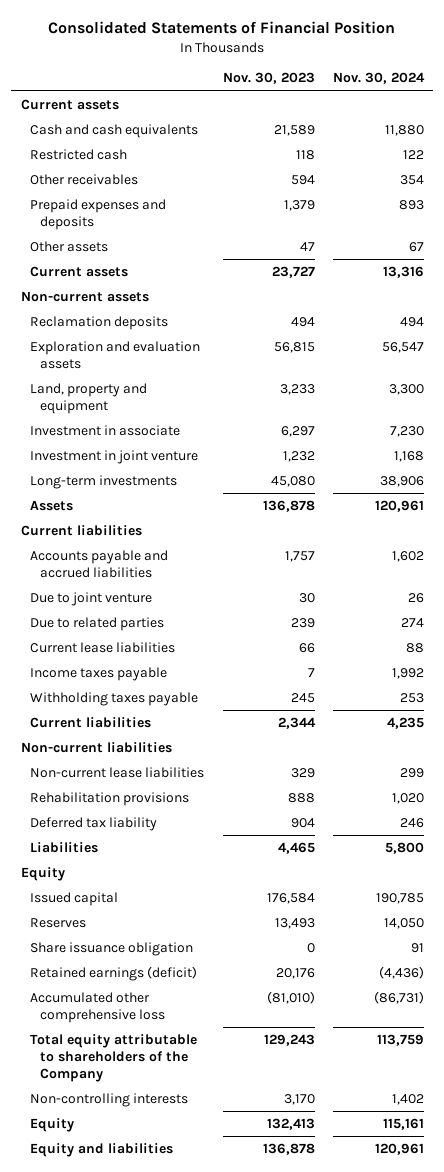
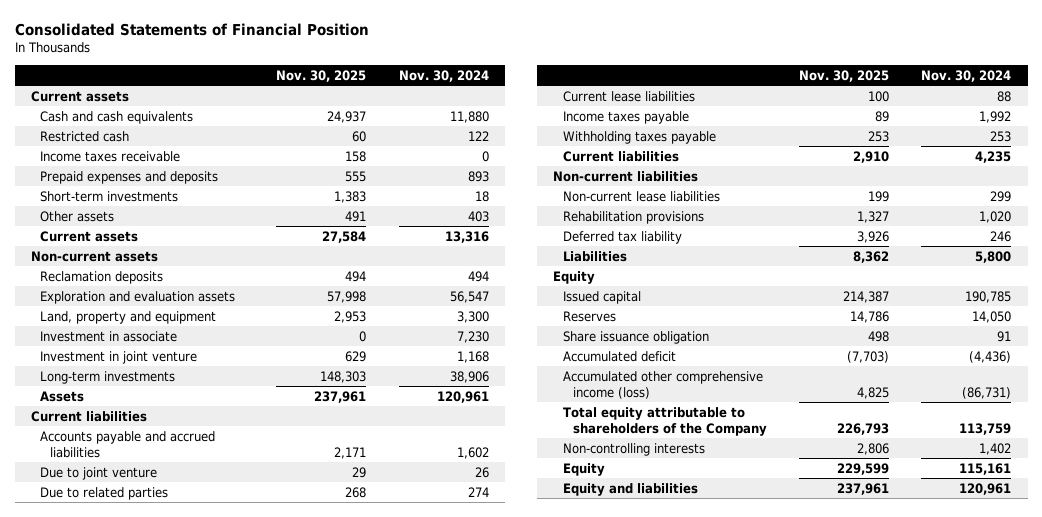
- | Nov. 30, 2023 | Nov. 30, 2024
+ | Nov. 30, 2025 | Nov. 30, 2024
- Other receivables | 594 | 354
+ Income taxes receivable | 158 | 0
- Other assets | 47 | 67
+ Short-term investments | 1,383 | 18
+ Other assets | 491 | 403
- Retained earnings (deficit) | 20,176 | (4,436)
- Accumulated other comprehensive loss | (81,010) | (86,731)
+ Accumulated deficit | (7,703) | (4,436)
+ Accumulated other comprehensive income (loss) | 4,825 | (86,731)

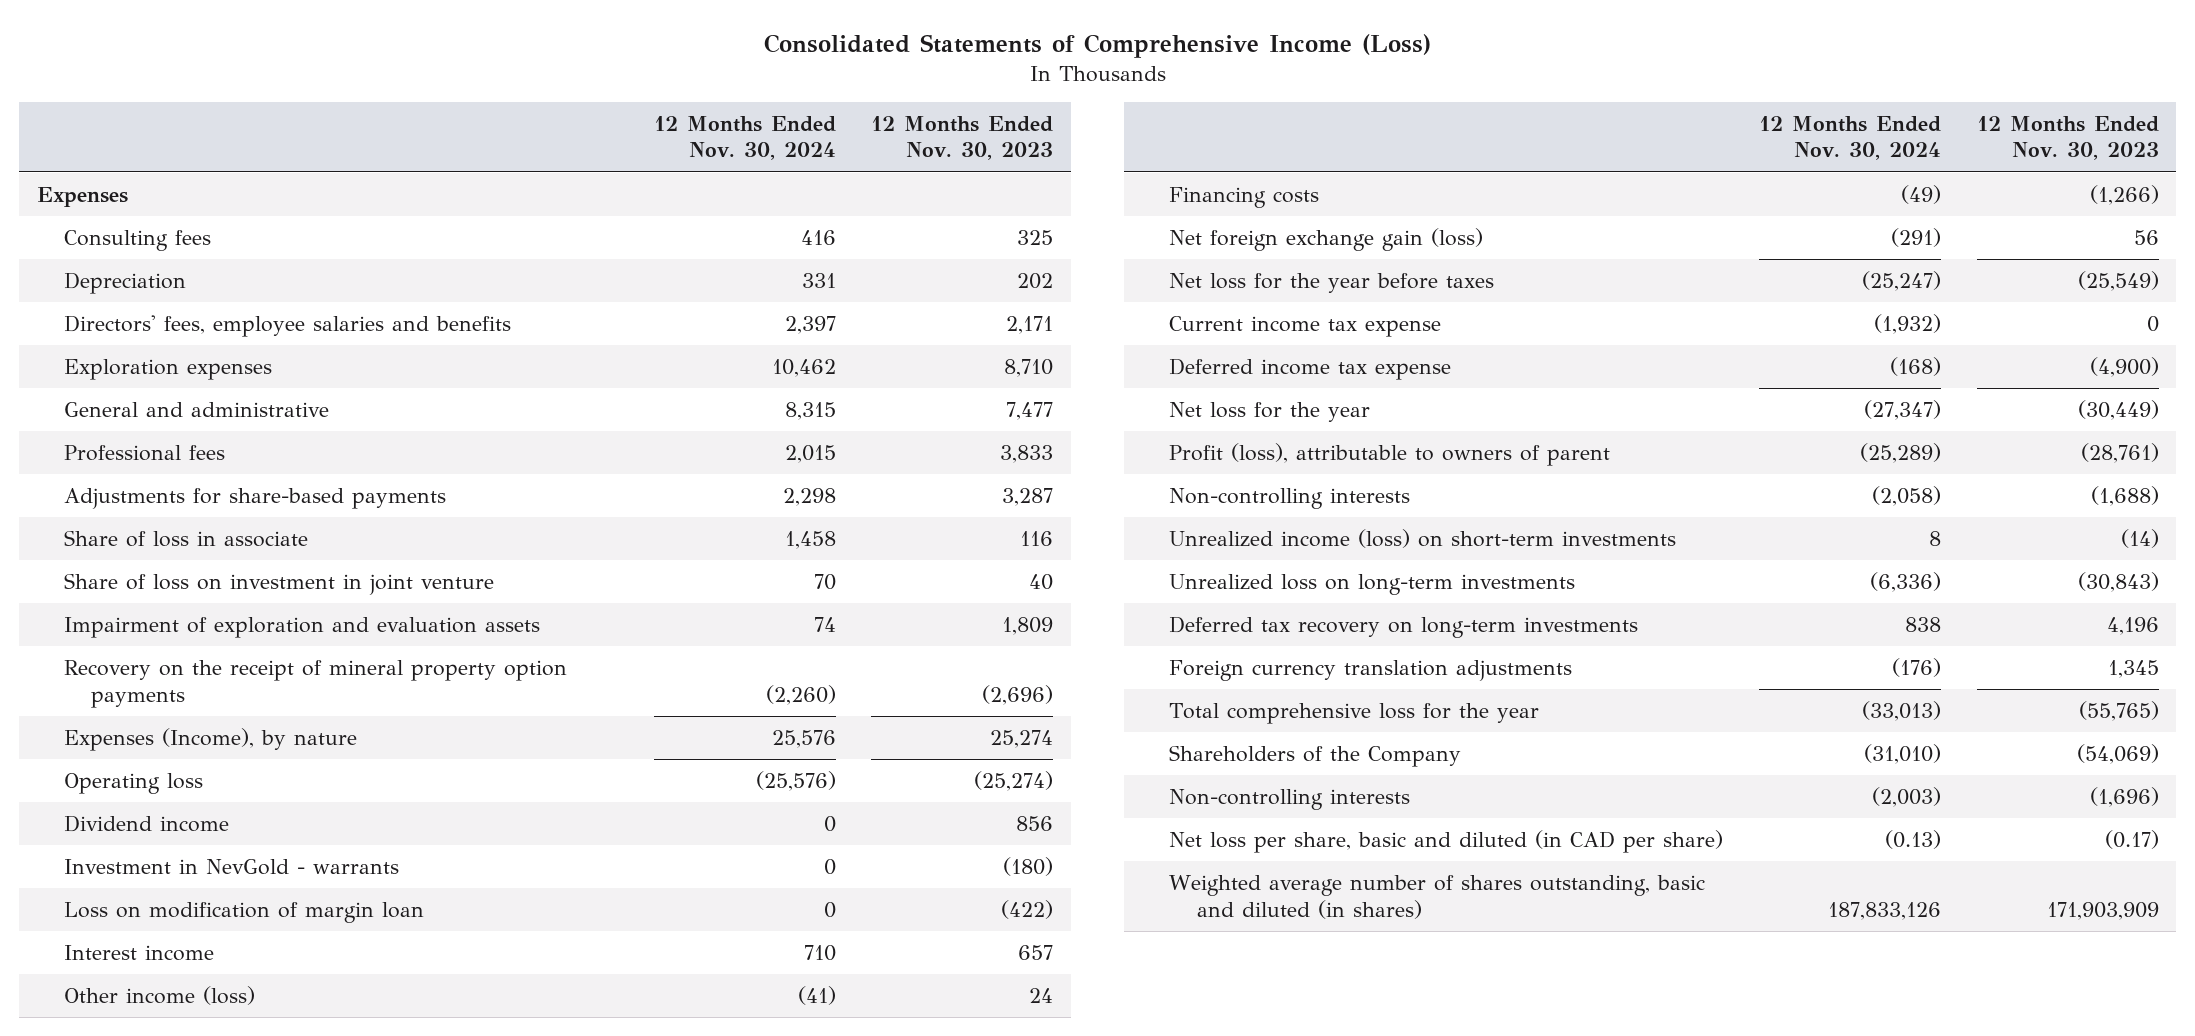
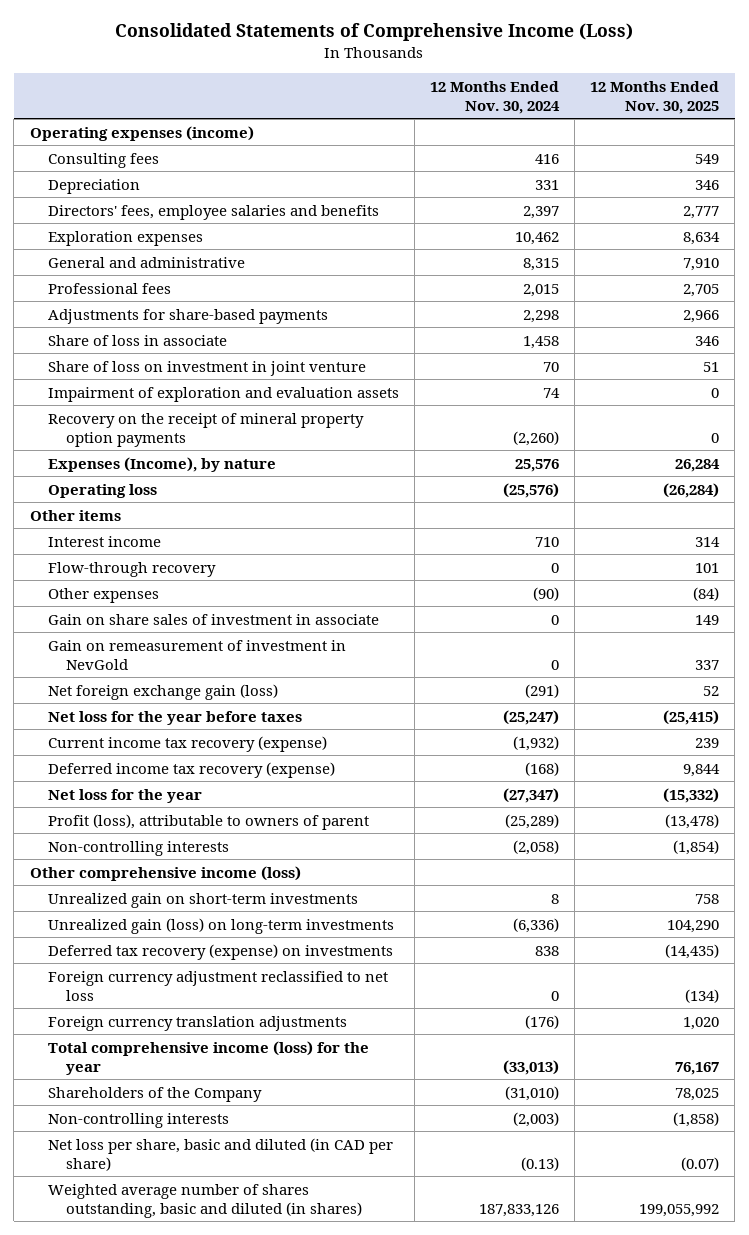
- | 12 Months Ended Nov. 30, 2024 | 12 Months Ended Nov. 30, 2023
+ | 12 Months Ended Nov. 30, 2024 | 12 Months Ended Nov. 30, 2025
- Expenses
+ Operating expenses (income)
- Dividend income | 0 | 856
- Investment in NevGold - warrants | 0 | (180)
- Loss on modification of margin loan | 0 | (422)
+ Other items
- Other income (loss) | (41) | 24
- Financing costs | (49) | (1,266)
+ Flow-through recovery | 0 | 101
+ Other expenses | (90) | (84)
+ Gain on share sales of investment in associate | 0 | 149
+ Gain on remeasurement of investment in NevGold | 0 | 337
- Current income tax expense | (1,932) | 0
- Deferred income tax expense | (168) | (4,900)
+ Current income tax recovery (expense) | (1,932) | 239
+ Deferred income tax recovery (expense) | (168) | 9,844
- Unrealized income (loss) on short-term investments | 8 | (14)
- Unrealized loss on long-term investments | (6,336) | (30,843)
- Deferred tax recovery on long-term investments | 838 | 4,196
+ Other comprehensive income (loss)
+ Unrealized gain on short-term investments | 8 | 758
+ Unrealized gain (loss) on long-term investments | (6,336) | 104,290
+ Deferred tax recovery (expense) on investments | 838 | (14,435)
+ Foreign currency adjustment reclassified to net loss | 0 | (134)
- Total comprehensive loss for the year | (33,013) | (55,765)
+ Total comprehensive income (loss) for the year | (33,013) | 76,167

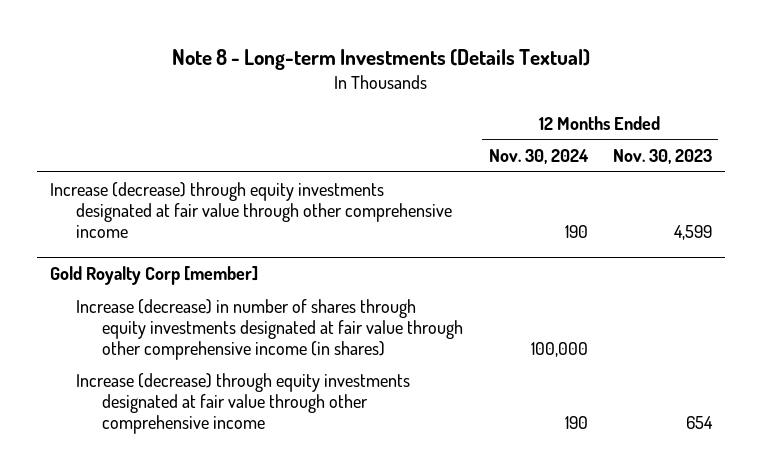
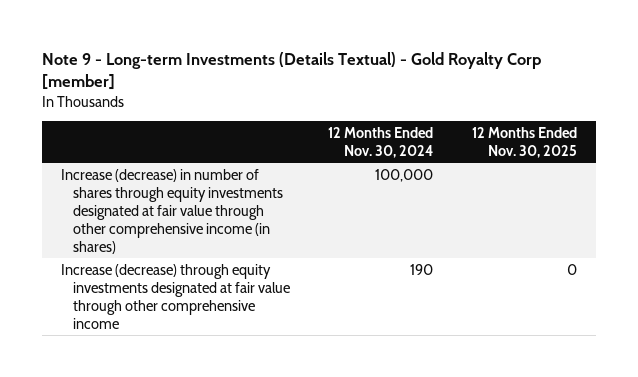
- Note 8 - Long-term Investments (Details Textual)
+ Note 9 - Long-term Investments (Details Textual) - Gold Royalty Corp [member]
- | 12 Months Ended Nov. 30, 2024 | 12 Months Ended Nov. 30, 2023
+ | 12 Months Ended Nov. 30, 2024 | 12 Months Ended Nov. 30, 2025
- Increase (decrease) through equity investments designated at fair value through other comprehensive income | 190 | 4,599
- Gold Royalty Corp [member]

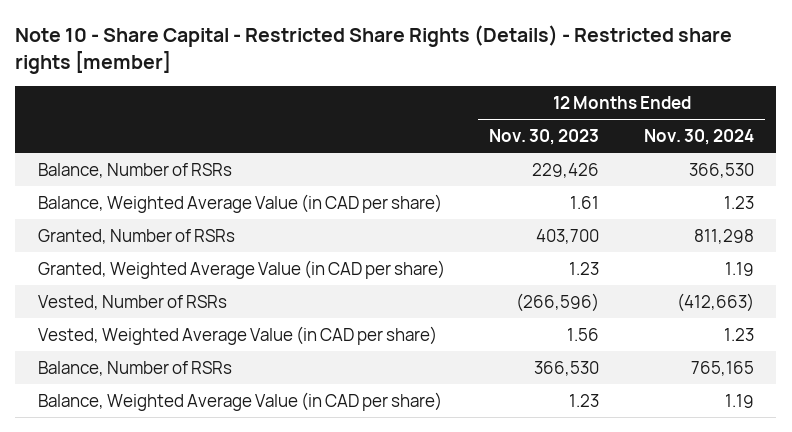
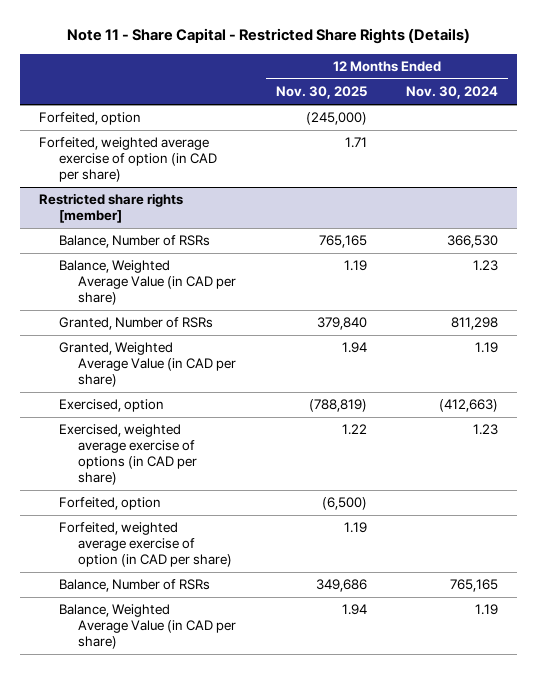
- Note 10 - Share Capital - Restricted Share Rights (Details) - Restricted share rights [member]
+ Note 11 - Share Capital - Restricted Share Rights (Details)
- | 12 Months Ended Nov. 30, 2023 | 12 Months Ended Nov. 30, 2024
+ | 12 Months Ended Nov. 30, 2025 | 12 Months Ended Nov. 30, 2024
+ Forfeited, option | (245,000) |
+ Forfeited, weighted average exercise of option (in CAD per share) | 1.71 |
+ Restricted share rights [member]
- Vested, Number of RSRs | (266,596) | (412,663)
- Vested, Weighted Average Value (in CAD per share) | 1.56 | 1.23
+ Exercised, option | (788,819) | (412,663)
+ Exercised, weighted average exercise of options (in CAD per share) | 1.22 | 1.23
+ Forfeited, option | (6,500) |
+ Forfeited, weighted average exercise of option (in CAD per share) | 1.19 |

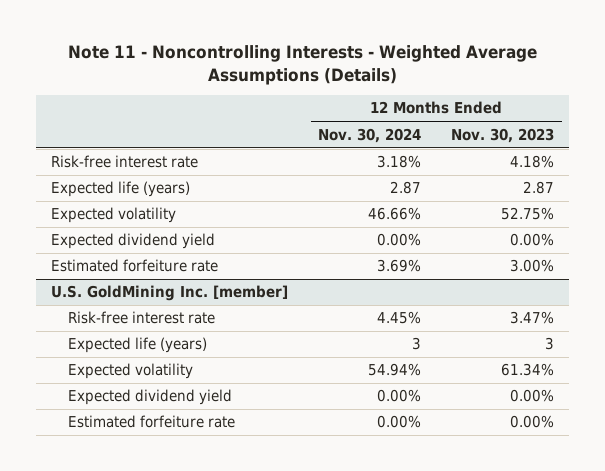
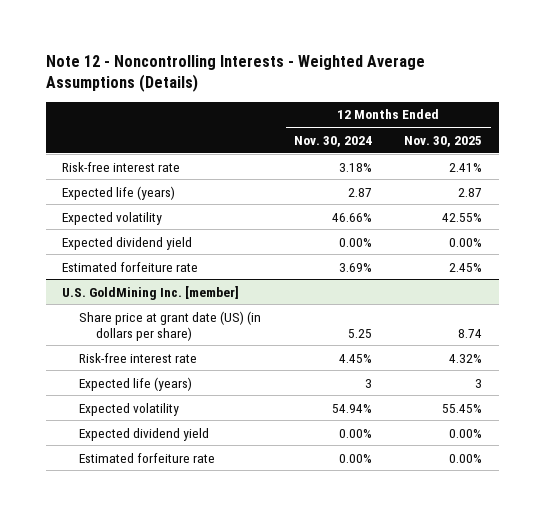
- Note 11 - Noncontrolling Interests - Weighted Average Assumptions (Details)
+ Note 12 - Noncontrolling Interests - Weighted Average Assumptions (Details)
- | 12 Months Ended Nov. 30, 2024 | 12 Months Ended Nov. 30, 2023
+ | 12 Months Ended Nov. 30, 2024 | 12 Months Ended Nov. 30, 2025
@ U.S. GoldMining Inc. [member]
+ Share price at grant date (US) (in dollars per share) | 5.25 | 8.74

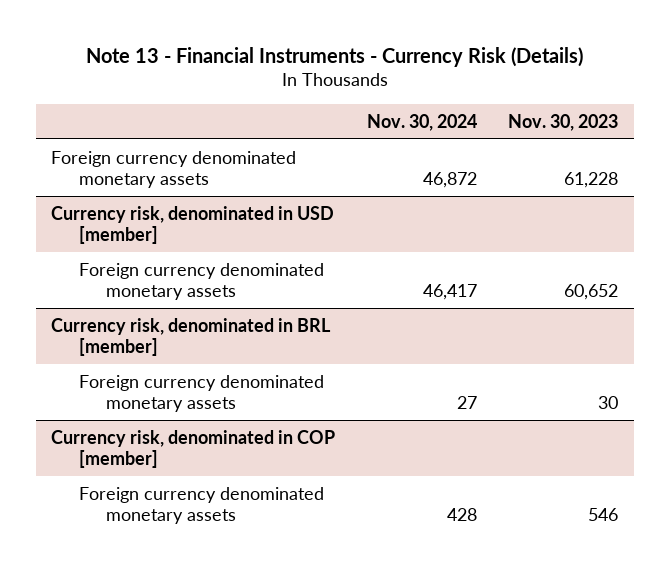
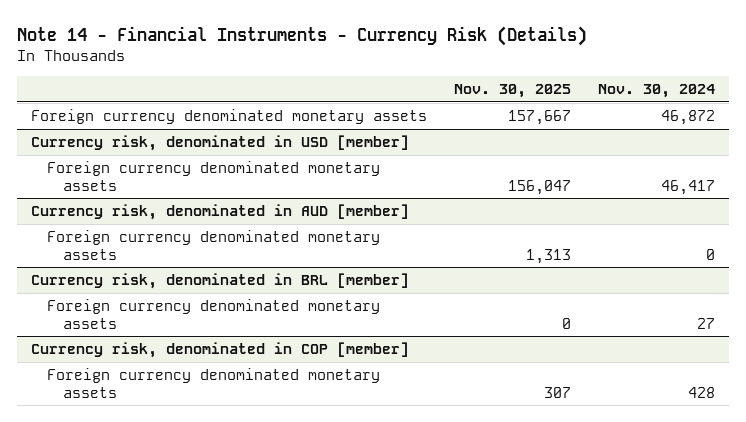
- Note 13 - Financial Instruments - Currency Risk (Details)
+ Note 14 - Financial Instruments - Currency Risk (Details)
- | Nov. 30, 2024 | Nov. 30, 2023
+ | Nov. 30, 2025 | Nov. 30, 2024
+ Currency risk, denominated in AUD [member]
+ Foreign currency denominated monetary assets | 1,313 | 0

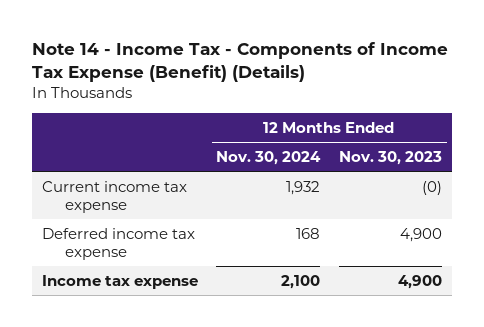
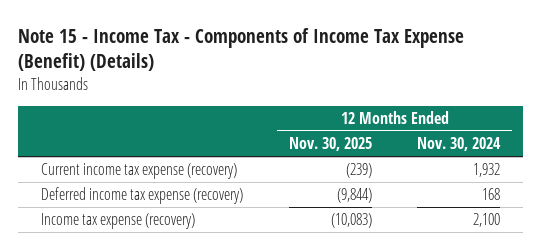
- Note 14 - Income Tax - Components of Income Tax Expense (Benefit) (Details)
+ Note 15 - Income Tax - Components of Income Tax Expense (Benefit) (Details)
- | 12 Months Ended Nov. 30, 2024 | 12 Months Ended Nov. 30, 2023
+ | 12 Months Ended Nov. 30, 2025 | 12 Months Ended Nov. 30, 2024
- Current income tax expense | 1,932 | (0)
- Deferred income tax expense | 168 | 4,900
- Income tax expense | 2,100 | 4,900
+ Current income tax expense (recovery) | (239) | 1,932
+ Deferred income tax expense (recovery) | (9,844) | 168
+ Income tax expense (recovery) | (10,083) | 2,100

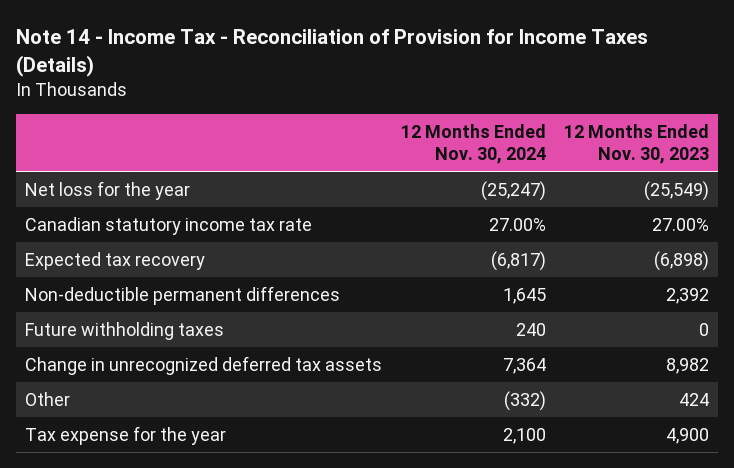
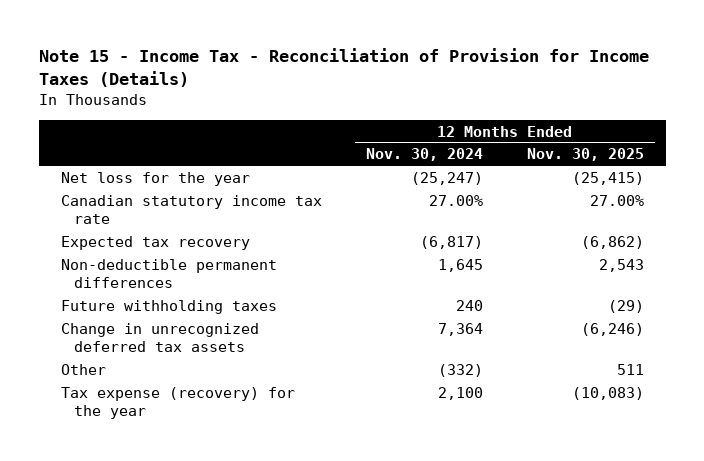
- Note 14 - Income Tax - Reconciliation of Provision for Income Taxes (Details)
+ Note 15 - Income Tax - Reconciliation of Provision for Income Taxes (Details)
- | 12 Months Ended Nov. 30, 2024 | 12 Months Ended Nov. 30, 2023
+ | 12 Months Ended Nov. 30, 2024 | 12 Months Ended Nov. 30, 2025
- Tax expense for the year | 2,100 | 4,900
+ Tax expense (recovery) for the year | 2,100 | (10,083)

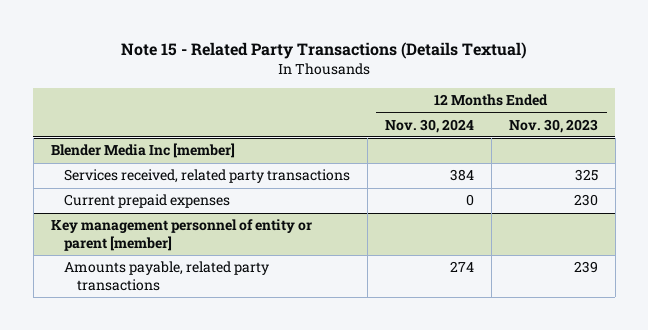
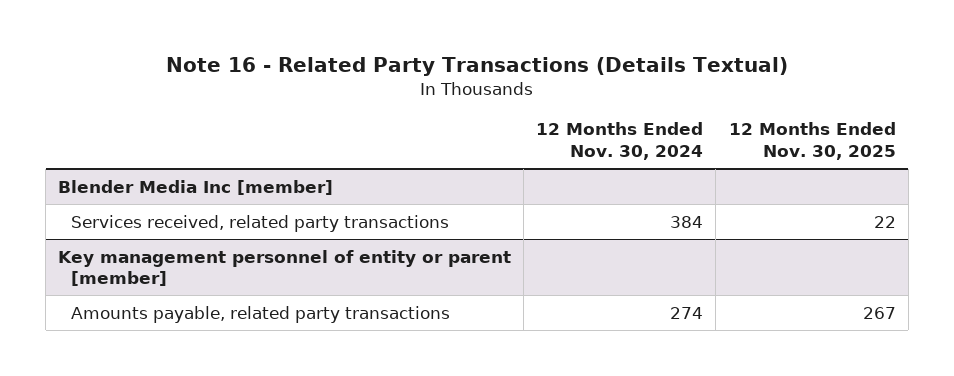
- Note 15 - Related Party Transactions (Details Textual)
+ Note 16 - Related Party Transactions (Details Textual)
- | 12 Months Ended Nov. 30, 2024 | 12 Months Ended Nov. 30, 2023
+ | 12 Months Ended Nov. 30, 2024 | 12 Months Ended Nov. 30, 2025
@ Blender Media Inc [member]
- Current prepaid expenses | 0 | 230

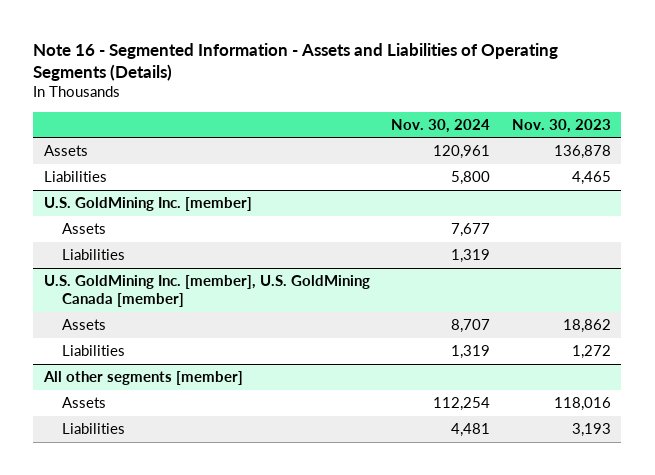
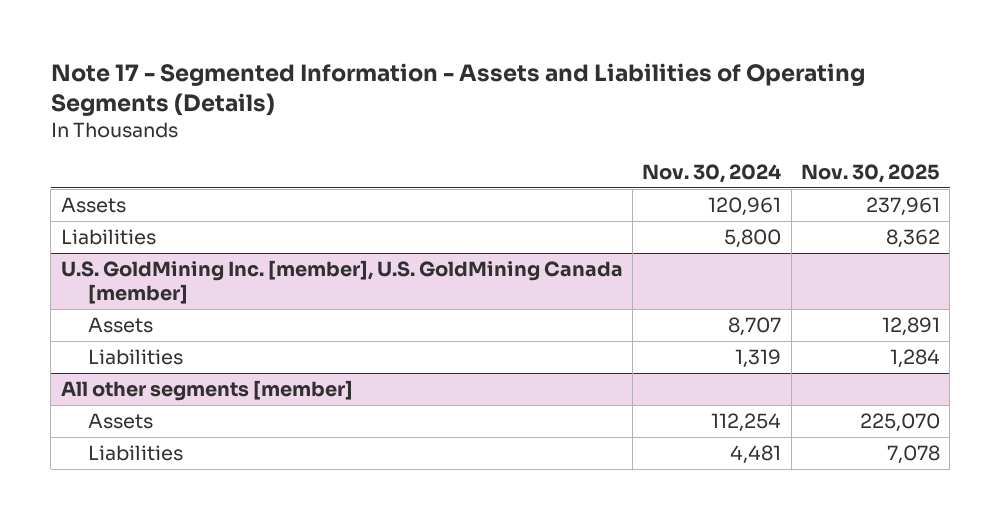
- Note 16 - Segmented Information - Assets and Liabilities of Operating Segments (Details)
+ Note 17 - Segmented Information - Assets and Liabilities of Operating Segments (Details)
- | Nov. 30, 2024 | Nov. 30, 2023
+ | Nov. 30, 2024 | Nov. 30, 2025
- U.S. GoldMining Inc. [member]
- Assets | 7,677 |
- Liabilities | 1,319 |

